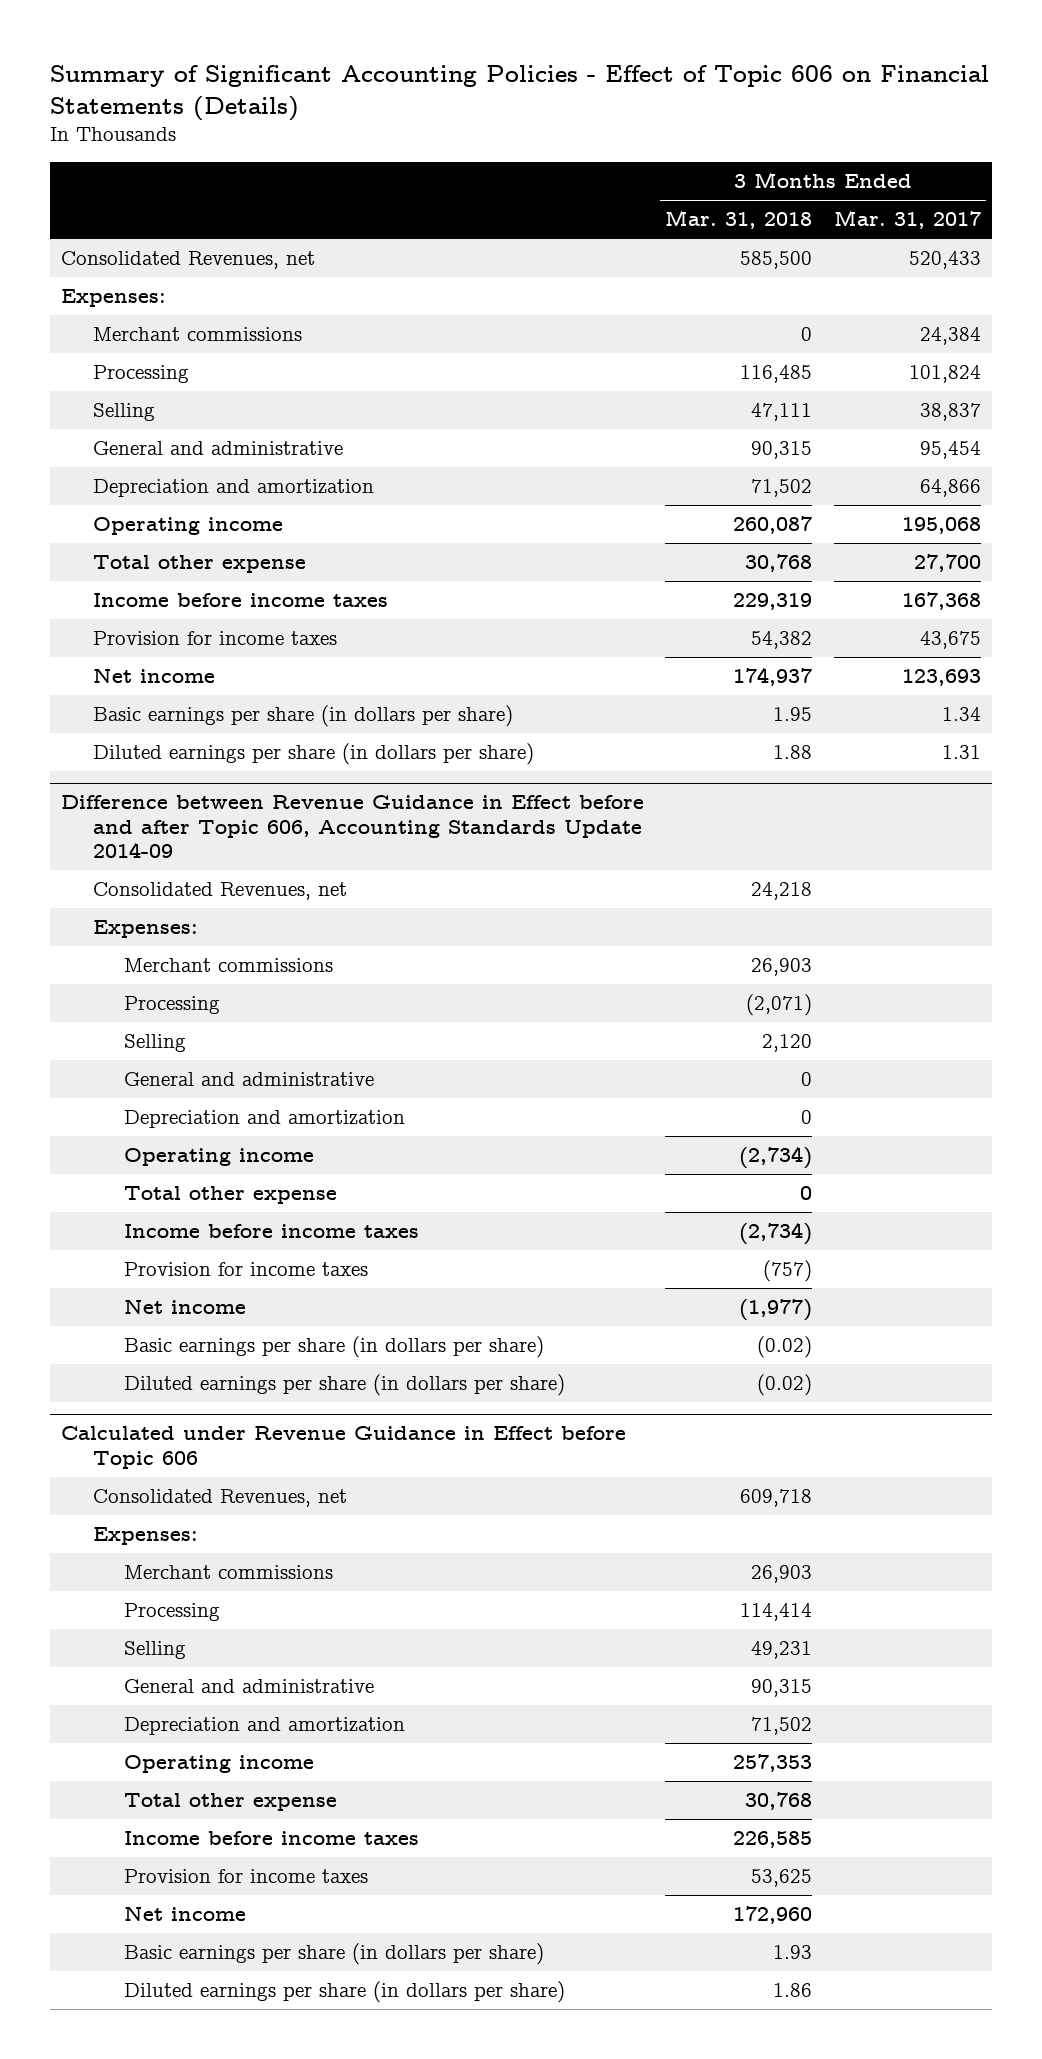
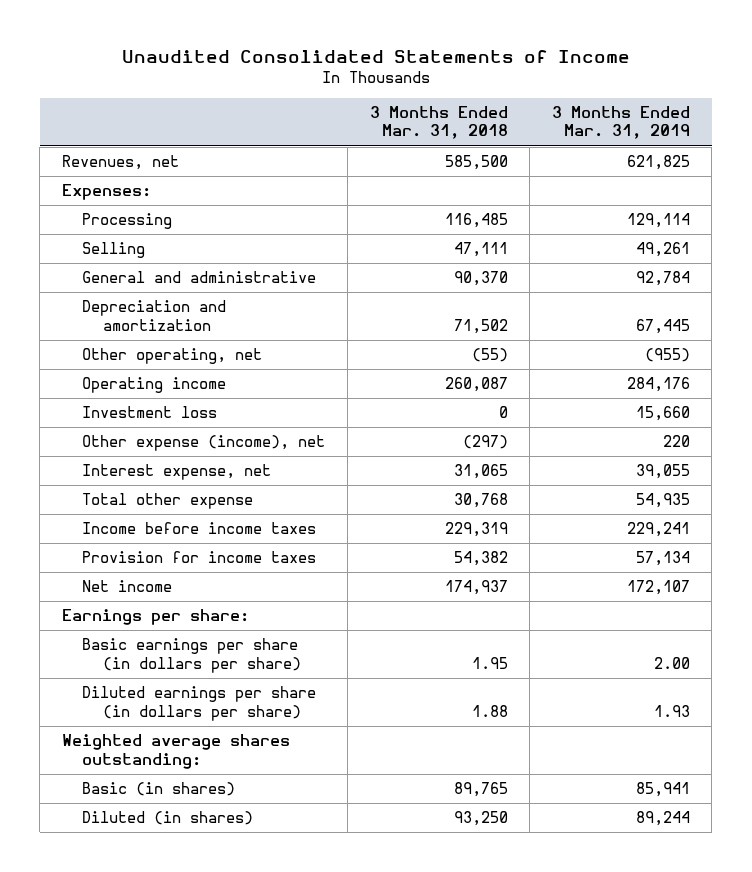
- Summary of Significant Accounting Policies - Effect of Topic 606 on Financial Statements (Details)
+ Unaudited Consolidated Statements of Income
- | 3 Months Ended Mar. 31, 2018 | 3 Months Ended Mar. 31, 2017
+ | 3 Months Ended Mar. 31, 2018 | 3 Months Ended Mar. 31, 2019
- Consolidated Revenues, net | 585,500 | 520,433
+ Revenues, net | 585,500 | 621,825
- Merchant commissions | 0 | 24,384
- General and administrative | 90,315 | 95,454
+ General and administrative | 90,370 | 92,784
+ Other operating, net | (55) | (955)
+ Investment loss | 0 | 15,660
+ Other expense (income), net | (297) | 220
+ Interest expense, net | 31,065 | 39,055
+ Earnings per share:
- Difference between Revenue Guidance in Effect before and after Topic 606, Accounting Standards Update 2014-09
- Consolidated Revenues, net | 24,218 |
- Expenses:
- Merchant commissions | 26,903 |
- Processing | (2,071) |
- Selling | 2,120 |
- General and administrative | 0 |
- Depreciation and amortization | 0 |
- Operating income | (2,734) |
- Total other expense | 0 |
- Income before income taxes | (2,734) |
- Provision for income taxes | (757) |
- Net income | (1,977) |
- Basic earnings per share (in dollars per share) | (0.02) |
- Diluted earnings per share (in dollars per share) | (0.02) |
- Calculated under Revenue Guidance in Effect before Topic 606
- Consolidated Revenues, net | 609,718 |
- Expenses:
- Merchant commissions | 26,903 |
- Processing | 114,414 |
- Selling | 49,231 |
- General and administrative | 90,315 |
- Depreciation and amortization | 71,502 |
- Operating income | 257,353 |
- Total other expense | 30,768 |
- Income before income taxes | 226,585 |
- Provision for income taxes | 53,625 |
- Net income | 172,960 |
- Basic earnings per share (in dollars per share) | 1.93 |
- Diluted earnings per share (in dollars per share) | 1.86 |
+ Weighted average shares outstanding:
+ Basic (in shares) | 89,765 | 85,941
+ Diluted (in shares) | 93,250 | 89,244

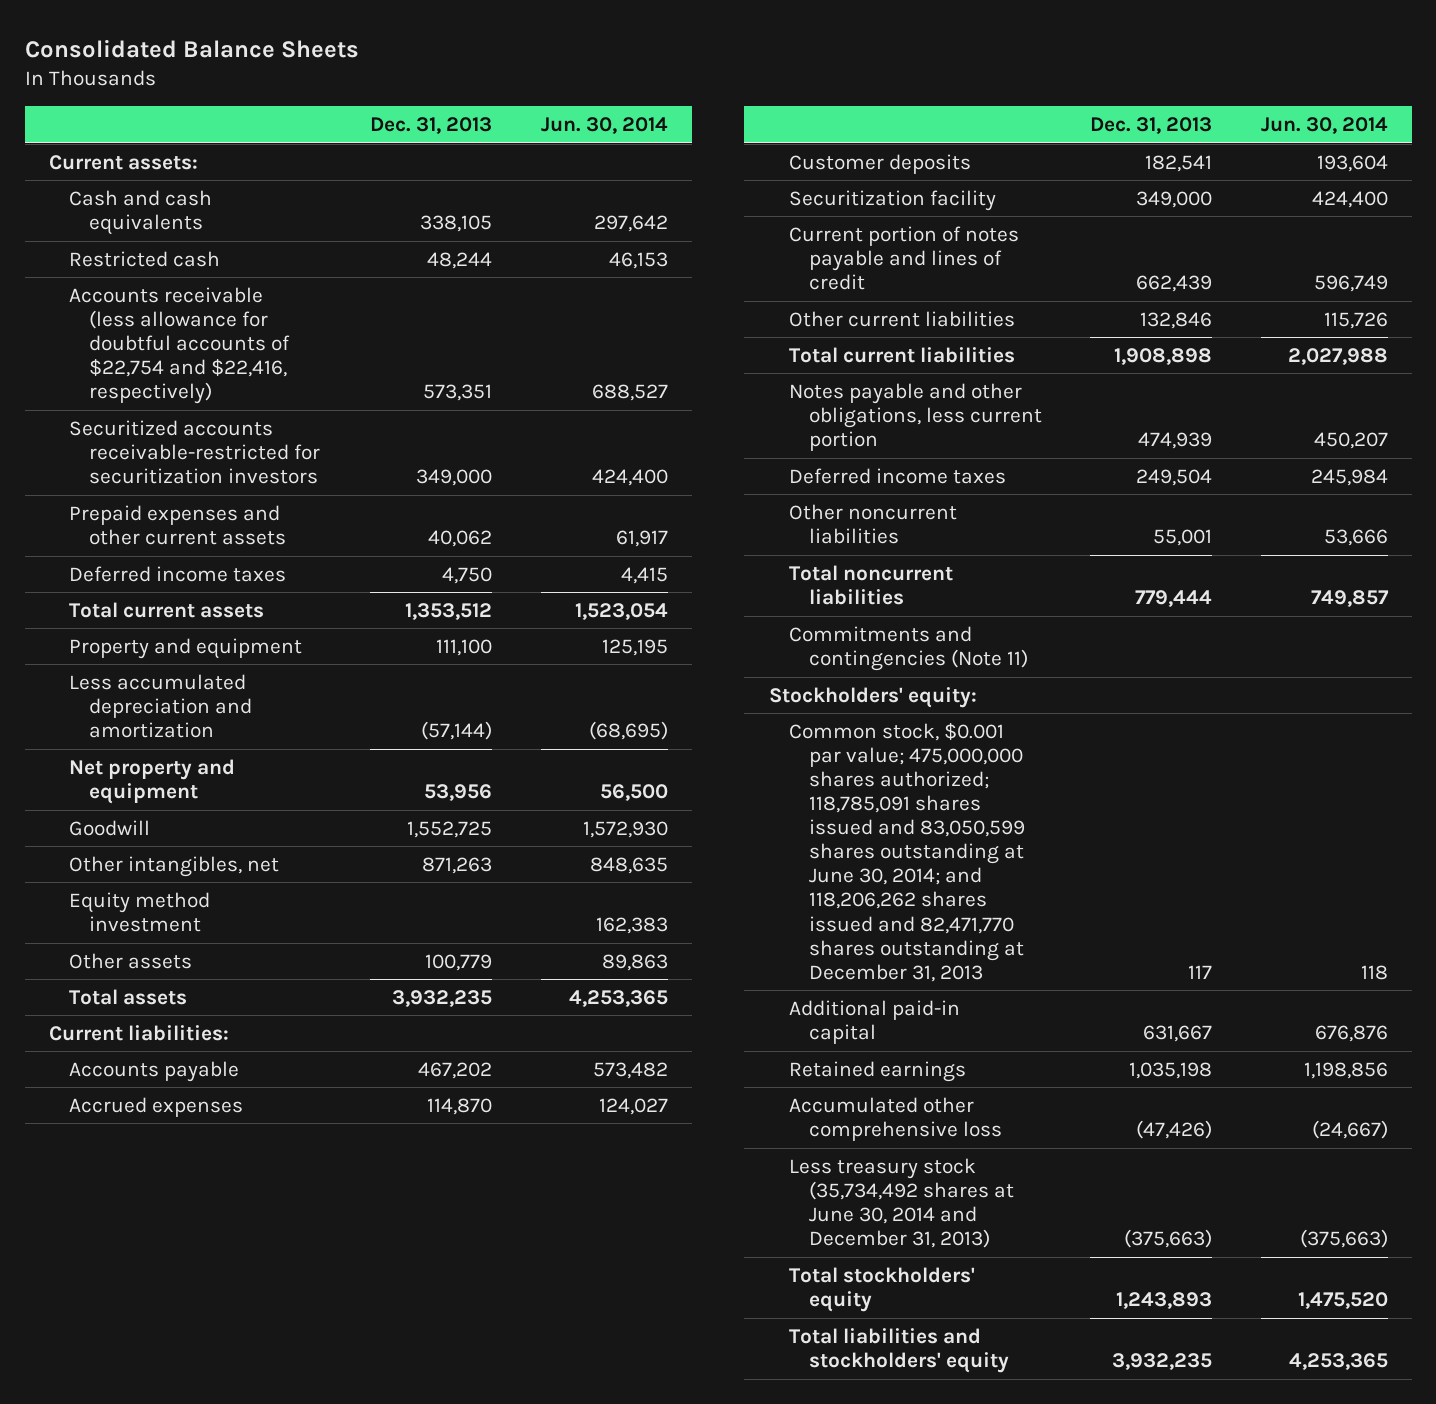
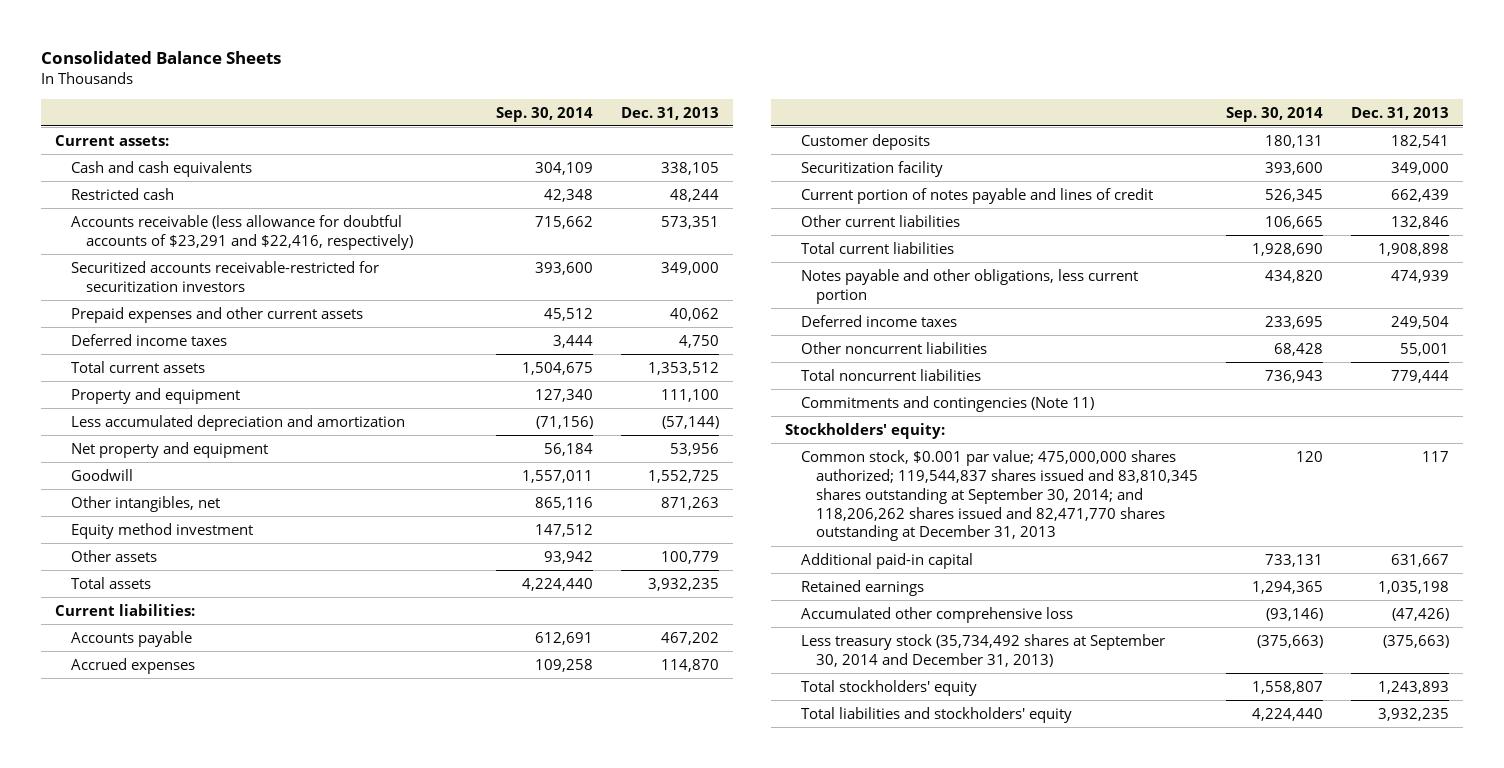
- | Dec. 31, 2013 | Jun. 30, 2014
+ | Sep. 30, 2014 | Dec. 31, 2013
- Accounts receivable (less allowance for doubtful accounts of $22,754 and $22,416, respectively) | 573,351 | 688,527
+ Accounts receivable (less allowance for doubtful accounts of $23,291 and $22,416, respectively) | 715,662 | 573,351
- Common stock, $0.001 par value; 475,000,000 shares authorized; 118,785,091 shares issued and 83,050,599 shares outstanding at June 30, 2014; and 118,206,262 shares issued and 82,471,770 shares outstanding at December 31, 2013 | 117 | 118
+ Common stock, $0.001 par value; 475,000,000 shares authorized; 119,544,837 shares issued and 83,810,345 shares outstanding at September 30, 2014; and 118,206,262 shares issued and 82,471,770 shares outstanding at December 31, 2013 | 120 | 117
- Less treasury stock (35,734,492 shares at June 30, 2014 and December 31, 2013) | (375,663) | (375,663)
+ Less treasury stock (35,734,492 shares at September 30, 2014 and December 31, 2013) | (375,663) | (375,663)

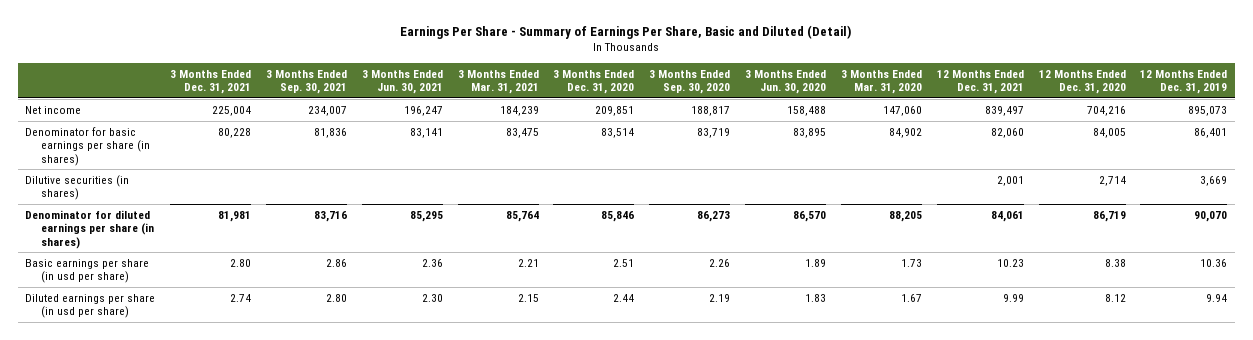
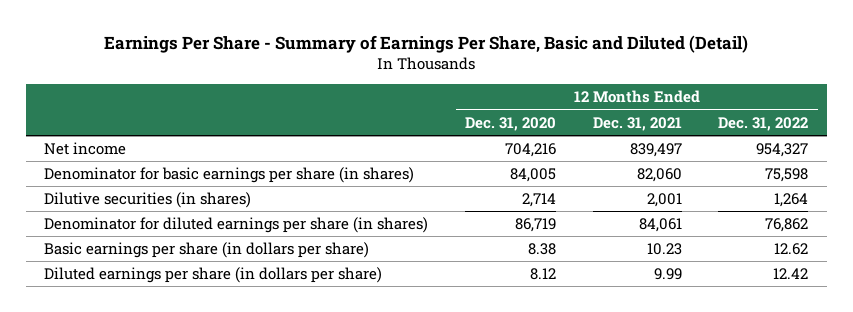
- | 3 Months Ended Dec. 31, 2021 | 3 Months Ended Sep. 30, 2021 | 3 Months Ended Jun. 30, 2021 | 3 Months Ended Mar. 31, 2021 | 3 Months Ended Dec. 31, 2020 | 3 Months Ended Sep. 30, 2020 | 3 Months Ended Jun. 30, 2020 | 3 Months Ended Mar. 31, 2020 | 12 Months Ended Dec. 31, 2021 | 12 Months Ended Dec. 31, 2020 | 12 Months Ended Dec. 31, 2019
+ | 12 Months Ended Dec. 31, 2020 | 12 Months Ended Dec. 31, 2021 | 12 Months Ended Dec. 31, 2022
- Basic earnings per share (in usd per share) | 2.80 | 2.86 | 2.36 | 2.21 | 2.51 | 2.26 | 1.89 | 1.73 | 10.23 | 8.38 | 10.36
- Diluted earnings per share (in usd per share) | 2.74 | 2.80 | 2.30 | 2.15 | 2.44 | 2.19 | 1.83 | 1.67 | 9.99 | 8.12 | 9.94
+ Basic earnings per share (in dollars per share) | 8.38 | 10.23 | 12.62
+ Diluted earnings per share (in dollars per share) | 8.12 | 9.99 | 12.42

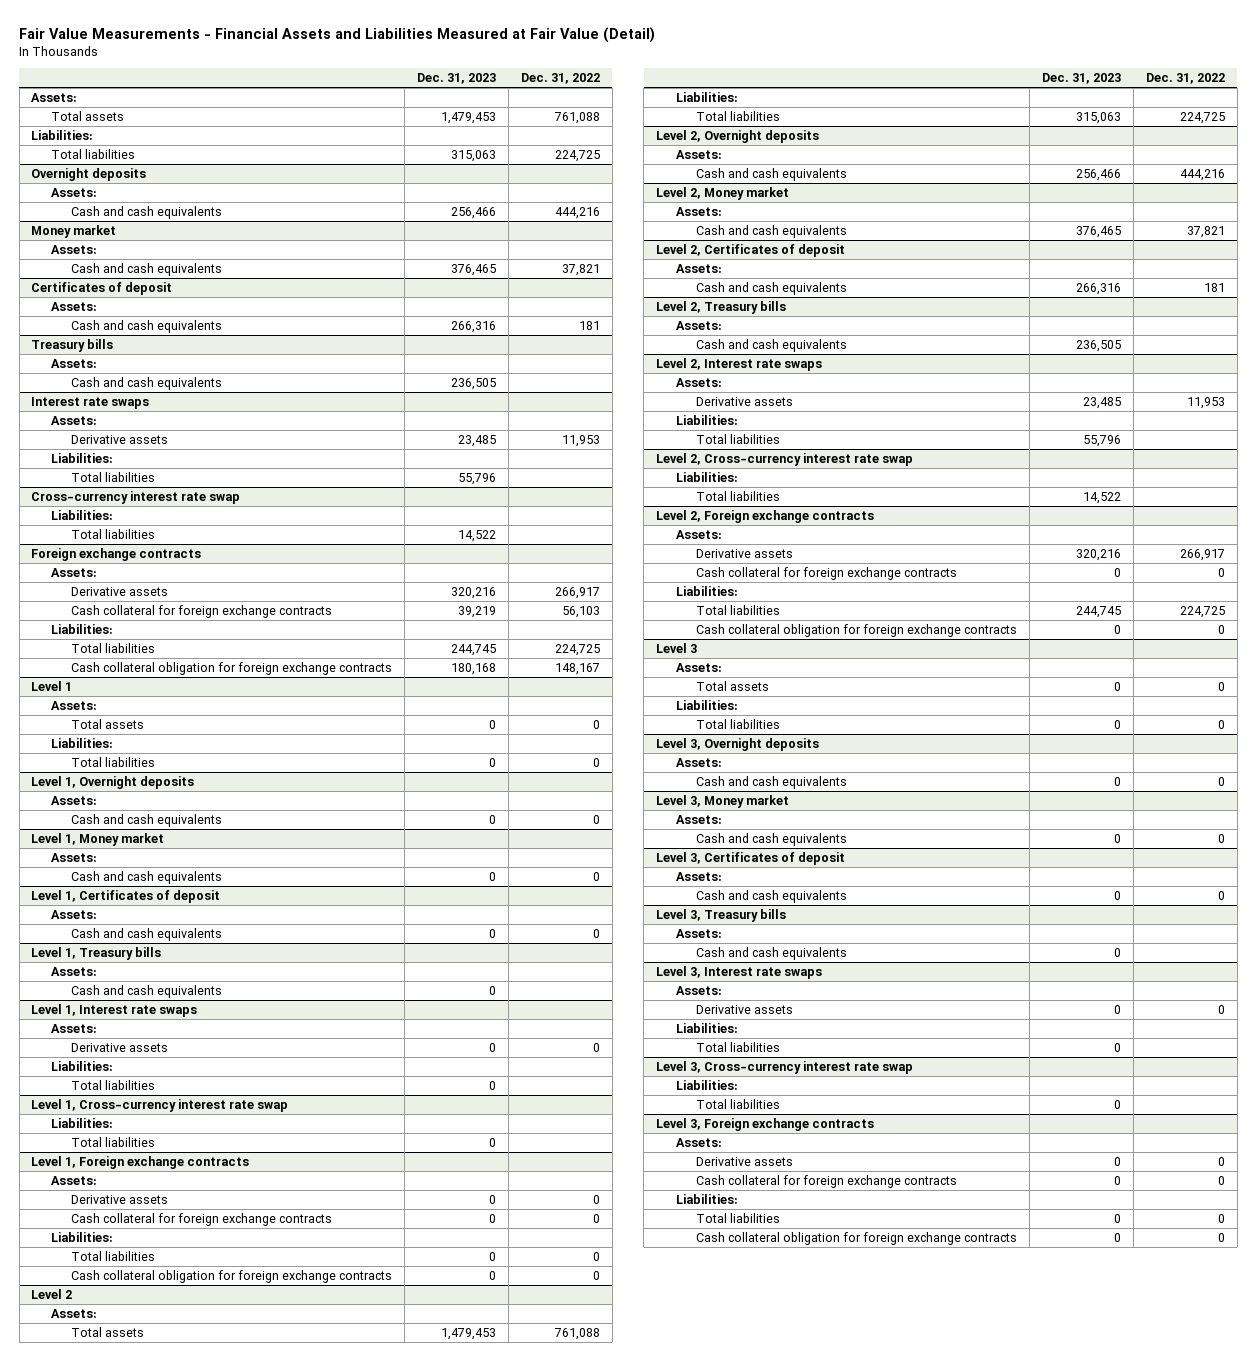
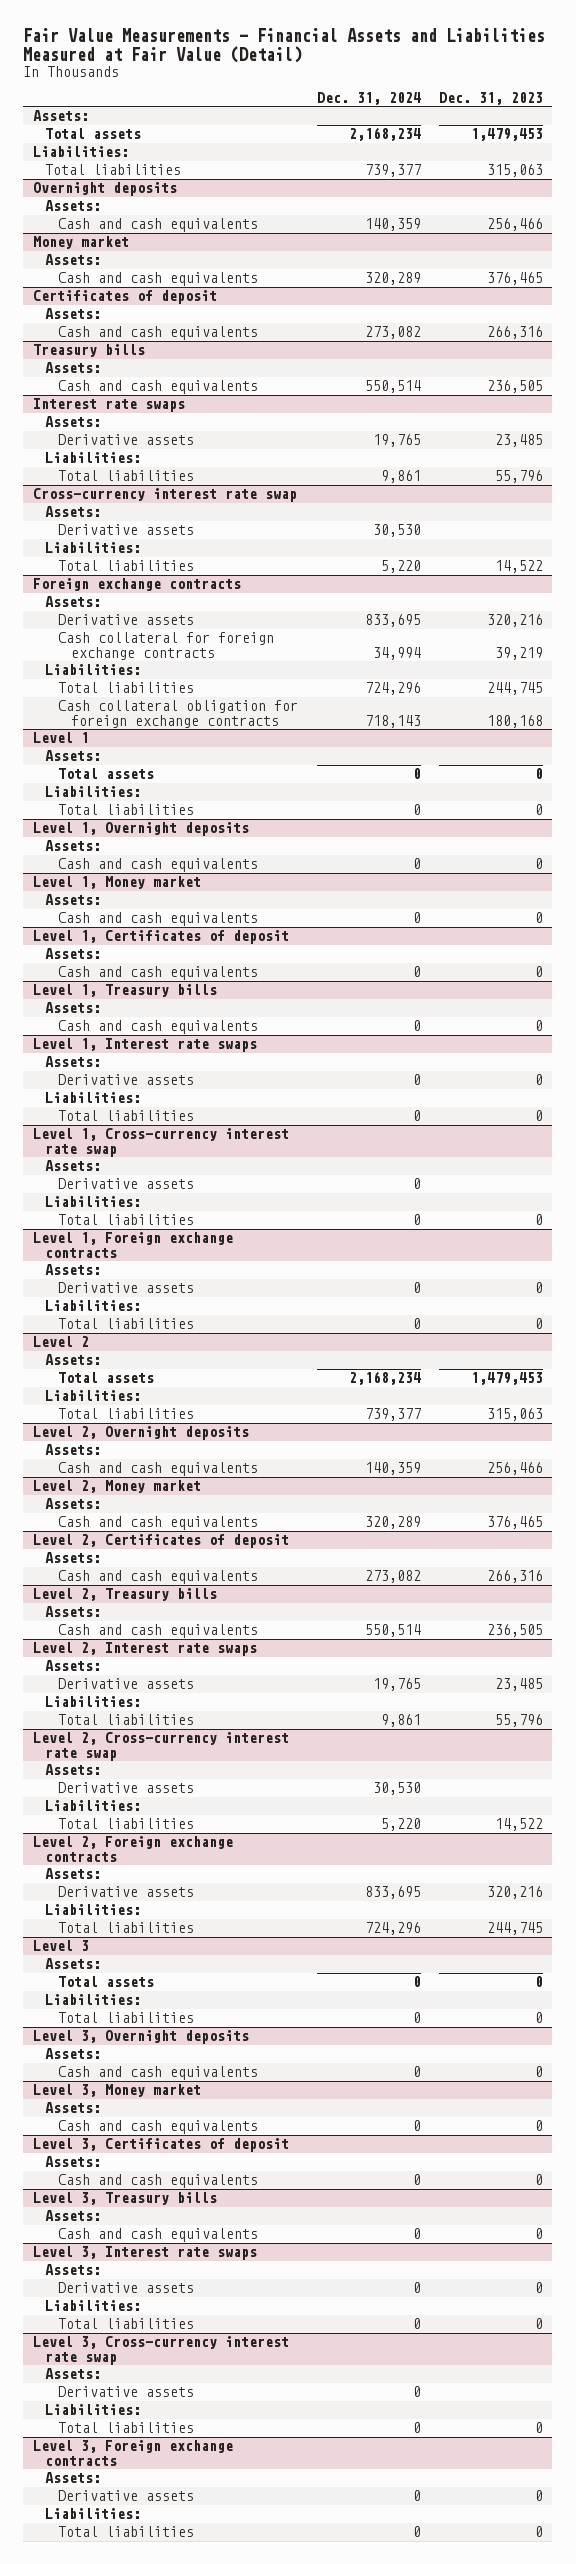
- | Dec. 31, 2023 | Dec. 31, 2022
+ | Dec. 31, 2024 | Dec. 31, 2023
@ Cross-currency interest rate swap
+ Assets:
+ Derivative assets | 30,530 |
@ Level 1, Cross-currency interest rate swap
+ Assets:
+ Derivative assets | 0 |
@ Level 1, Foreign exchange contracts
- Cash collateral for foreign exchange contracts | 0 | 0
- Cash collateral obligation for foreign exchange contracts | 0 | 0
@ Level 2, Cross-currency interest rate swap
+ Assets:
+ Derivative assets | 30,530 |
@ Level 2, Foreign exchange contracts
- Cash collateral for foreign exchange contracts | 0 | 0
- Cash collateral obligation for foreign exchange contracts | 0 | 0
@ Level 3, Cross-currency interest rate swap
+ Assets:
+ Derivative assets | 0 |
@ Level 3, Foreign exchange contracts
- Cash collateral for foreign exchange contracts | 0 | 0
- Cash collateral obligation for foreign exchange contracts | 0 | 0

